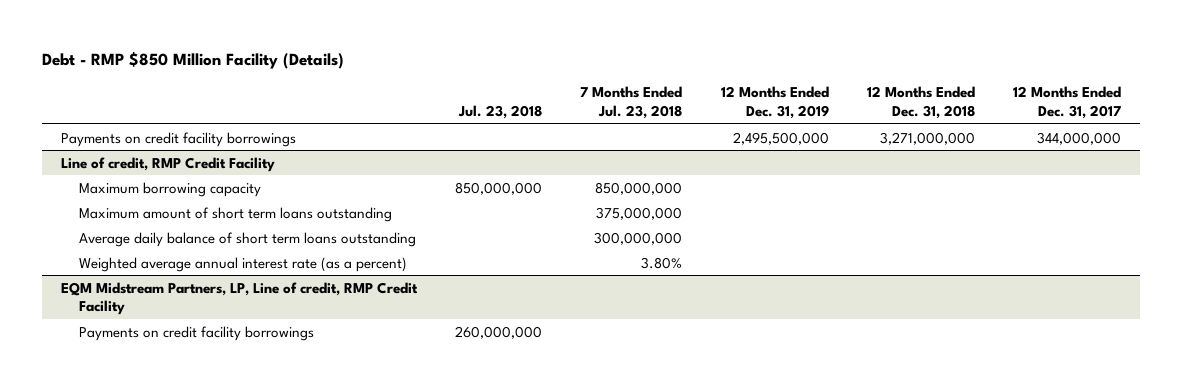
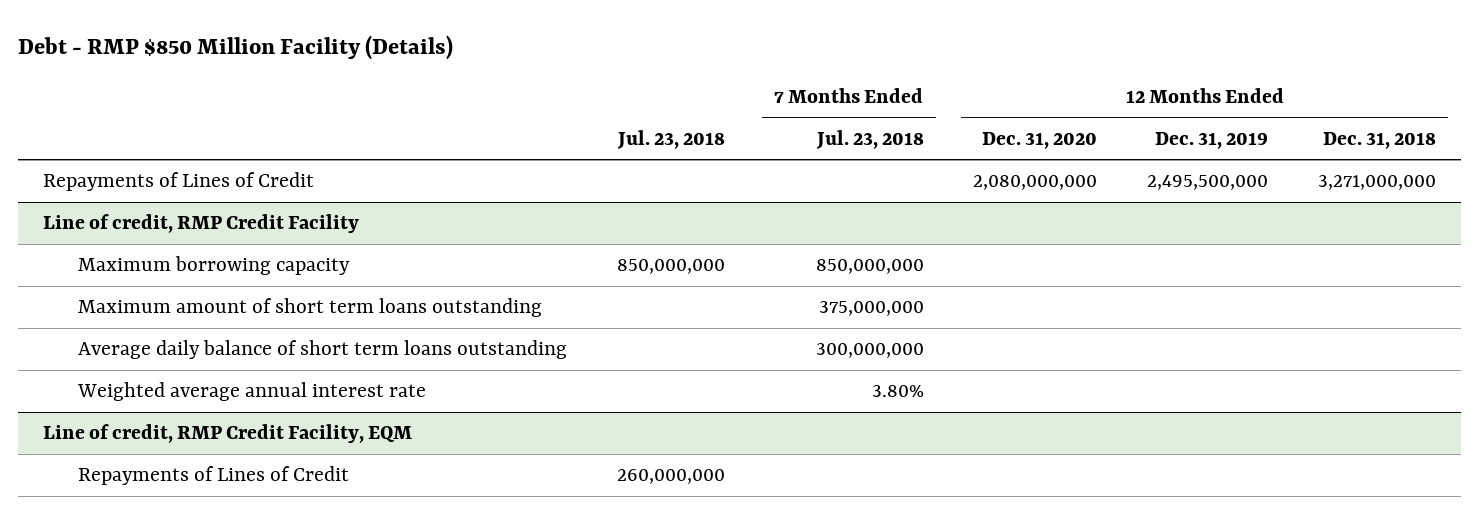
- | Jul. 23, 2018 | 7 Months Ended Jul. 23, 2018 | 12 Months Ended Dec. 31, 2019 | 12 Months Ended Dec. 31, 2018 | 12 Months Ended Dec. 31, 2017
+ | Jul. 23, 2018 | 7 Months Ended Jul. 23, 2018 | 12 Months Ended Dec. 31, 2020 | 12 Months Ended Dec. 31, 2019 | 12 Months Ended Dec. 31, 2018
- Payments on credit facility borrowings | | | 2,495,500,000 | 3,271,000,000 | 344,000,000
+ Repayments of Lines of Credit | | | 2,080,000,000 | 2,495,500,000 | 3,271,000,000
@ Line of credit, RMP Credit Facility
- Weighted average annual interest rate (as a percent) | | 3.80% | | |
- EQM Midstream Partners, LP, Line of credit, RMP Credit Facility
- Payments on credit facility borrowings | 260,000,000 | | | |
@ Line of credit, RMP Credit Facility
+ Weighted average annual interest rate | | 3.80% | | |
+ Line of credit, RMP Credit Facility, EQM
+ Repayments of Lines of Credit | 260,000,000 | | | |

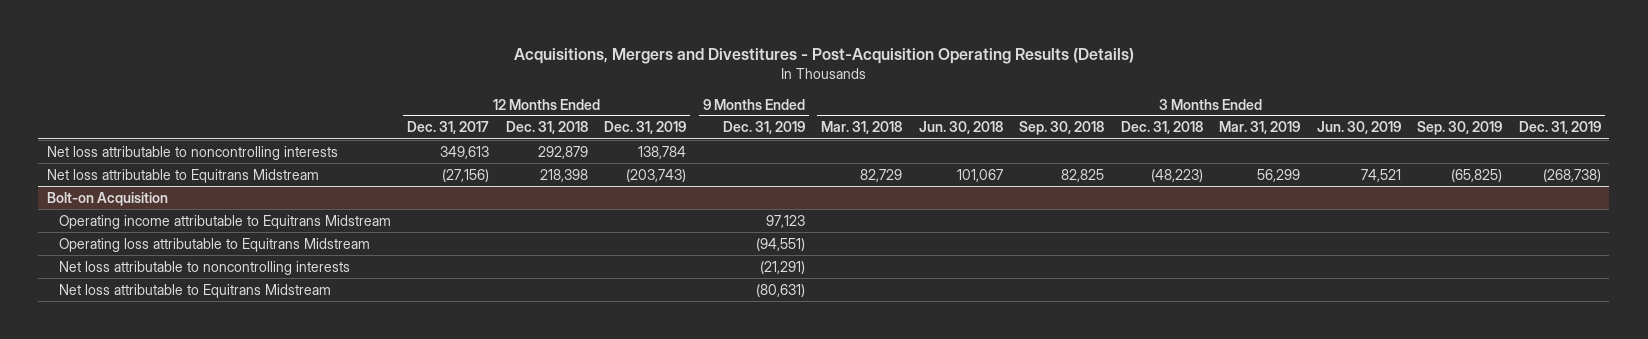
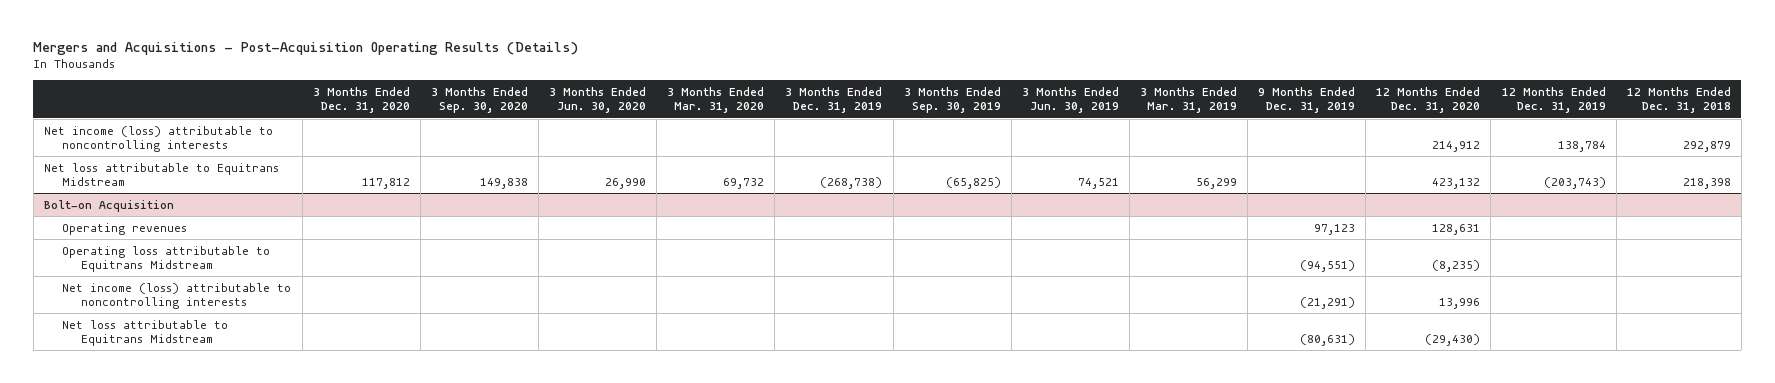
- Acquisitions, Mergers and Divestitures - Post-Acquisition Operating Results (Details)
+ Mergers and Acquisitions - Post-Acquisition Operating Results (Details)
- | 12 Months Ended Dec. 31, 2017 | 12 Months Ended Dec. 31, 2018 | 12 Months Ended Dec. 31, 2019 | 9 Months Ended Dec. 31, 2019 | 3 Months Ended Mar. 31, 2018 | 3 Months Ended Jun. 30, 2018 | 3 Months Ended Sep. 30, 2018 | 3 Months Ended Dec. 31, 2018 | 3 Months Ended Mar. 31, 2019 | 3 Months Ended Jun. 30, 2019 | 3 Months Ended Sep. 30, 2019 | 3 Months Ended Dec. 31, 2019
+ | 3 Months Ended Dec. 31, 2020 | 3 Months Ended Sep. 30, 2020 | 3 Months Ended Jun. 30, 2020 | 3 Months Ended Mar. 31, 2020 | 3 Months Ended Dec. 31, 2019 | 3 Months Ended Sep. 30, 2019 | 3 Months Ended Jun. 30, 2019 | 3 Months Ended Mar. 31, 2019 | 9 Months Ended Dec. 31, 2019 | 12 Months Ended Dec. 31, 2020 | 12 Months Ended Dec. 31, 2019 | 12 Months Ended Dec. 31, 2018
- Net loss attributable to noncontrolling interests | 349,613 | 292,879 | 138,784 | | | | | | | | |
+ Net income (loss) attributable to noncontrolling interests | | | | | | | | | | 214,912 | 138,784 | 292,879
@ Bolt-on Acquisition
- Operating income attributable to Equitrans Midstream | | | | 97,123 | | | | | | | |
+ Operating revenues | | | | | | | | | 97,123 | 128,631 | |
- Net loss attributable to noncontrolling interests | | | | (21,291) | | | | | | | |
+ Net income (loss) attributable to noncontrolling interests | | | | | | | | | (21,291) | 13,996 | |

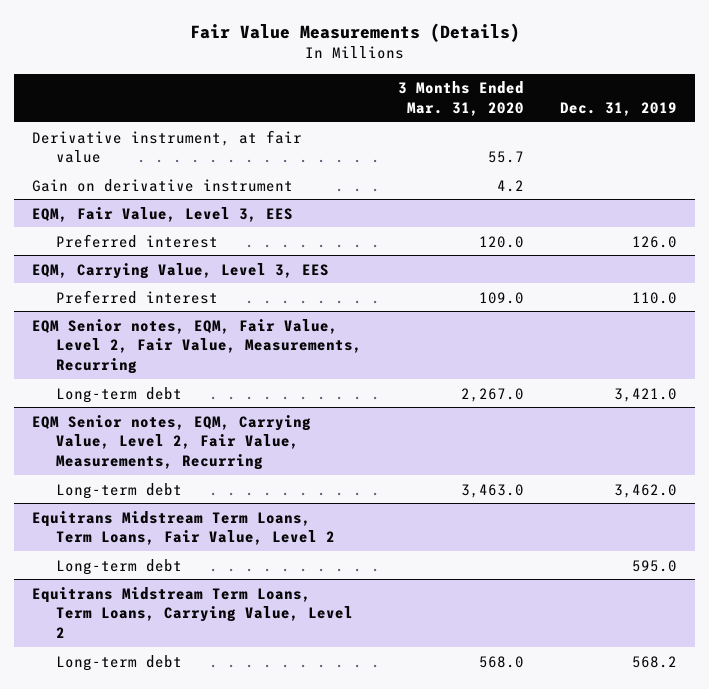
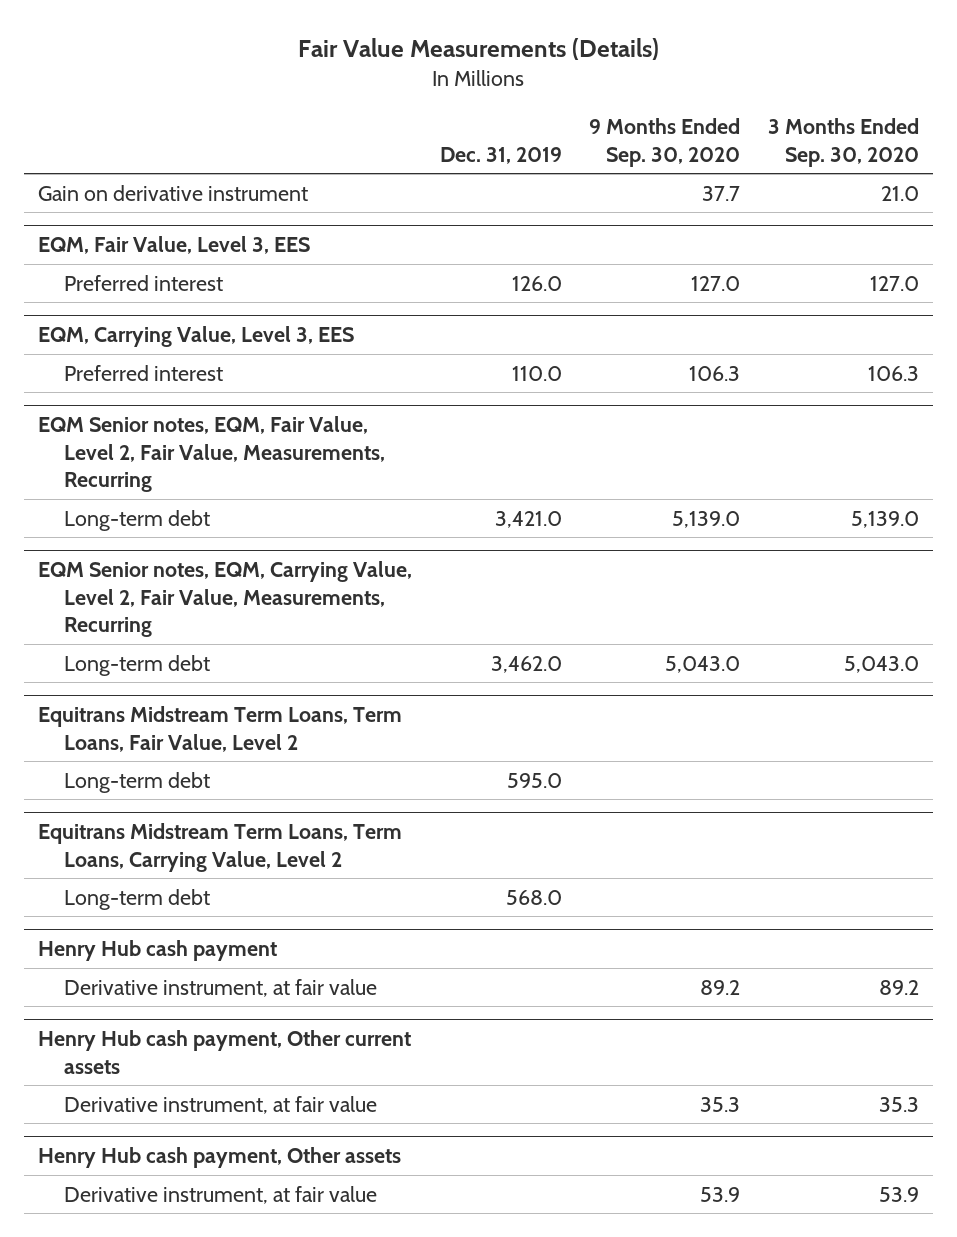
- | 3 Months Ended Mar. 31, 2020 | Dec. 31, 2019
+ | Dec. 31, 2019 | 9 Months Ended Sep. 30, 2020 | 3 Months Ended Sep. 30, 2020
- Derivative instrument, at fair value | 55.7 |
@ Equitrans Midstream Term Loans, Term Loans, Carrying Value, Level 2
- Long-term debt | 568.0 | 568.2
+ Long-term debt | 568.0 | |
+ Henry Hub cash payment
+ Derivative instrument, at fair value | | 89.2 | 89.2
+ Henry Hub cash payment, Other current assets
+ Derivative instrument, at fair value | | 35.3 | 35.3
+ Henry Hub cash payment, Other assets
+ Derivative instrument, at fair value | | 53.9 | 53.9

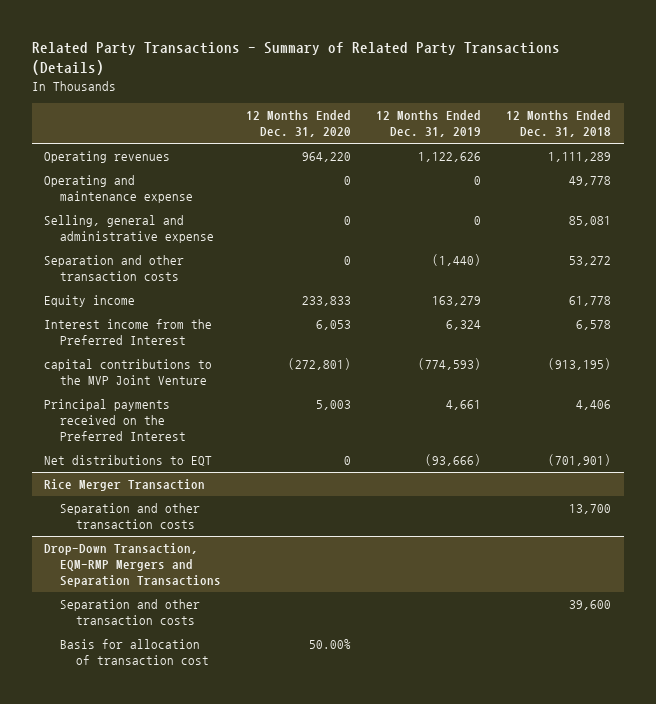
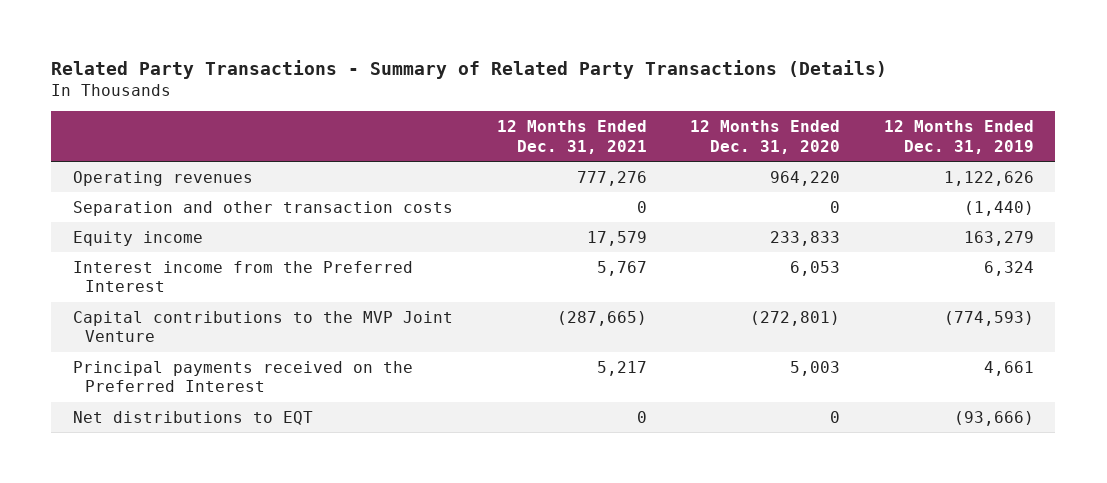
- | 12 Months Ended Dec. 31, 2020 | 12 Months Ended Dec. 31, 2019 | 12 Months Ended Dec. 31, 2018
+ | 12 Months Ended Dec. 31, 2021 | 12 Months Ended Dec. 31, 2020 | 12 Months Ended Dec. 31, 2019
- Operating and maintenance expense | 0 | 0 | 49,778
- Selling, general and administrative expense | 0 | 0 | 85,081
- capital contributions to the MVP Joint Venture | (272,801) | (774,593) | (913,195)
+ Capital contributions to the MVP Joint Venture | (287,665) | (272,801) | (774,593)
- Rice Merger Transaction
- Separation and other transaction costs | | | 13,700
- Drop-Down Transaction, EQM-RMP Mergers and Separation Transactions
- Separation and other transaction costs | | | 39,600
- Basis for allocation of transaction cost | 50.00% | |

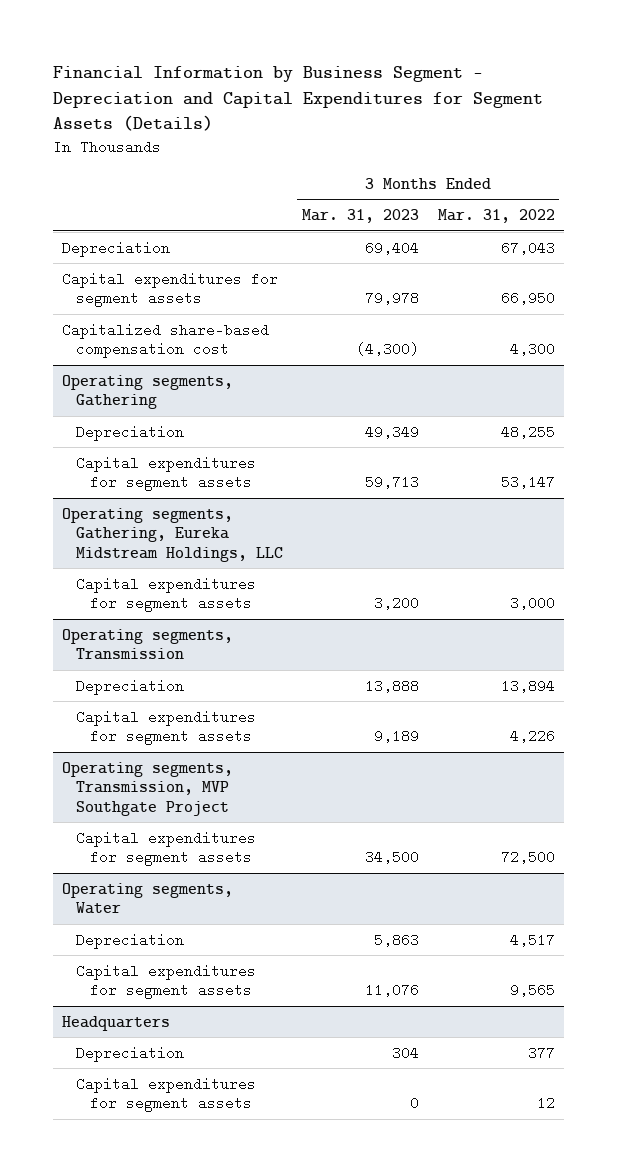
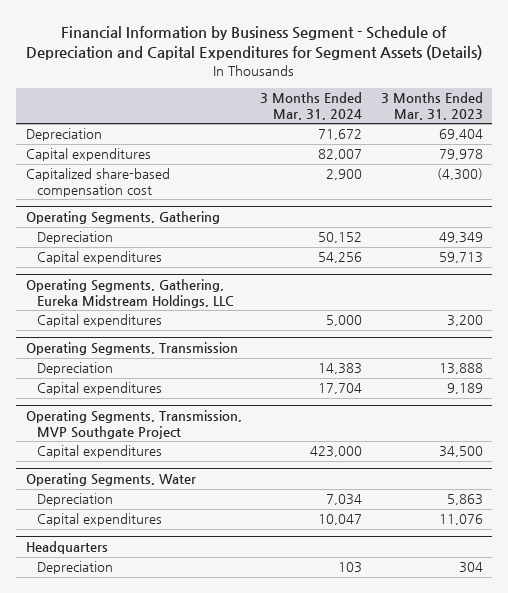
- Financial Information by Business Segment - Depreciation and Capital Expenditures for Segment Assets (Details)
+ Financial Information by Business Segment - Schedule of Depreciation and Capital Expenditures for Segment Assets (Details)
- | 3 Months Ended Mar. 31, 2023 | 3 Months Ended Mar. 31, 2022
+ | 3 Months Ended Mar. 31, 2024 | 3 Months Ended Mar. 31, 2023
- Capital expenditures for segment assets | 79,978 | 66,950
+ Capital expenditures | 82,007 | 79,978
- Operating segments, Gathering
+ Operating Segments, Gathering
- Capital expenditures for segment assets | 59,713 | 53,147
- Operating segments, Gathering, Eureka Midstream Holdings, LLC
- Capital expenditures for segment assets | 3,200 | 3,000
- Operating segments, Transmission
+ Capital expenditures | 54,256 | 59,713
+ Operating Segments, Gathering, Eureka Midstream Holdings, LLC
+ Capital expenditures | 5,000 | 3,200
+ Operating Segments, Transmission
- Capital expenditures for segment assets | 9,189 | 4,226
- Operating segments, Transmission, MVP Southgate Project
- Capital expenditures for segment assets | 34,500 | 72,500
- Operating segments, Water
+ Capital expenditures | 17,704 | 9,189
+ Operating Segments, Transmission, MVP Southgate Project
+ Capital expenditures | 423,000 | 34,500
+ Operating Segments, Water
- Capital expenditures for segment assets | 11,076 | 9,565
+ Capital expenditures | 10,047 | 11,076
@ Headquarters
- Capital expenditures for segment assets | 0 | 12

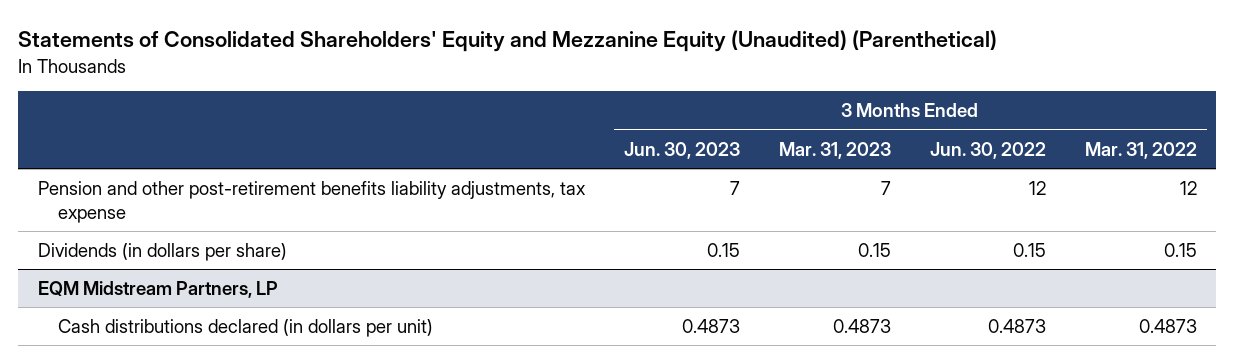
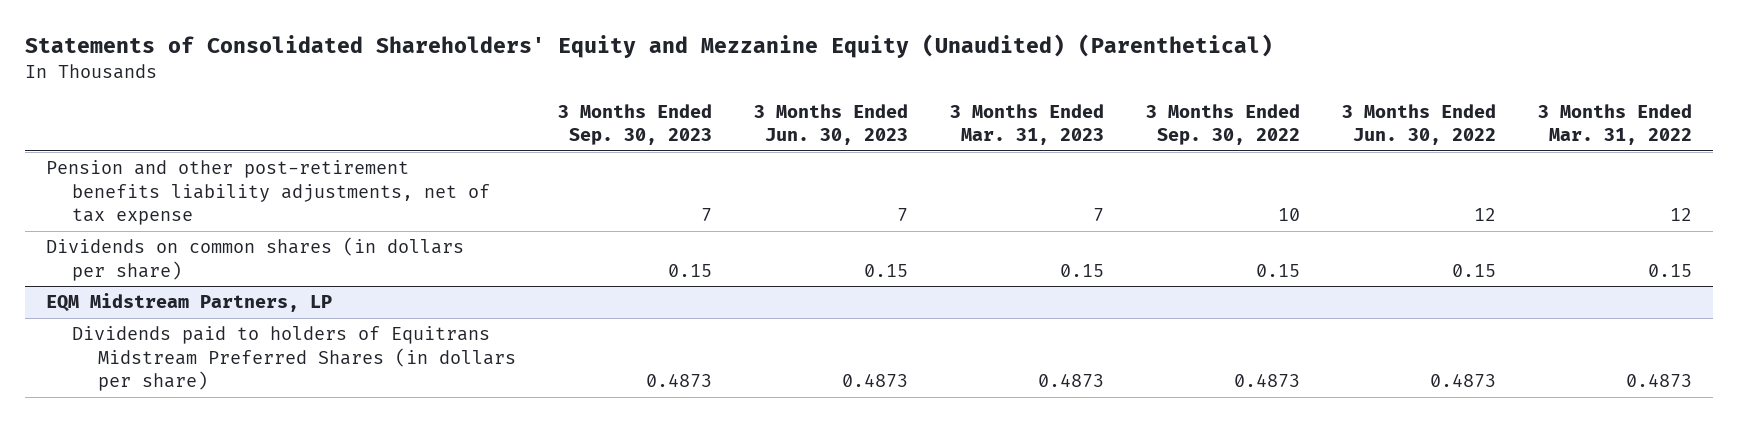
- | 3 Months Ended Jun. 30, 2023 | 3 Months Ended Mar. 31, 2023 | 3 Months Ended Jun. 30, 2022 | 3 Months Ended Mar. 31, 2022
+ | 3 Months Ended Sep. 30, 2023 | 3 Months Ended Jun. 30, 2023 | 3 Months Ended Mar. 31, 2023 | 3 Months Ended Sep. 30, 2022 | 3 Months Ended Jun. 30, 2022 | 3 Months Ended Mar. 31, 2022
- Pension and other post-retirement benefits liability adjustments, tax expense | 7 | 7 | 12 | 12
- Dividends (in dollars per share) | 0.15 | 0.15 | 0.15 | 0.15
+ Pension and other post-retirement benefits liability adjustments, net of tax expense | 7 | 7 | 7 | 10 | 12 | 12
+ Dividends on common shares (in dollars per share) | 0.15 | 0.15 | 0.15 | 0.15 | 0.15 | 0.15
@ EQM Midstream Partners, LP
- Cash distributions declared (in dollars per unit) | 0.4873 | 0.4873 | 0.4873 | 0.4873
+ Dividends paid to holders of Equitrans Midstream Preferred Shares (in dollars per share) | 0.4873 | 0.4873 | 0.4873 | 0.4873 | 0.4873 | 0.4873

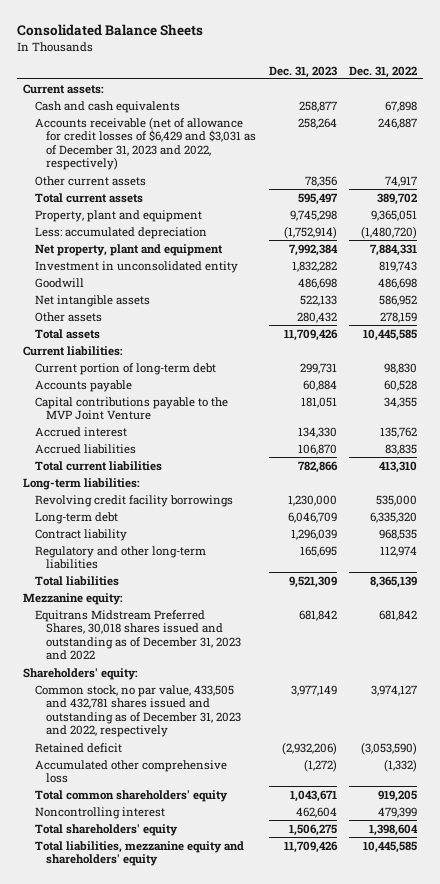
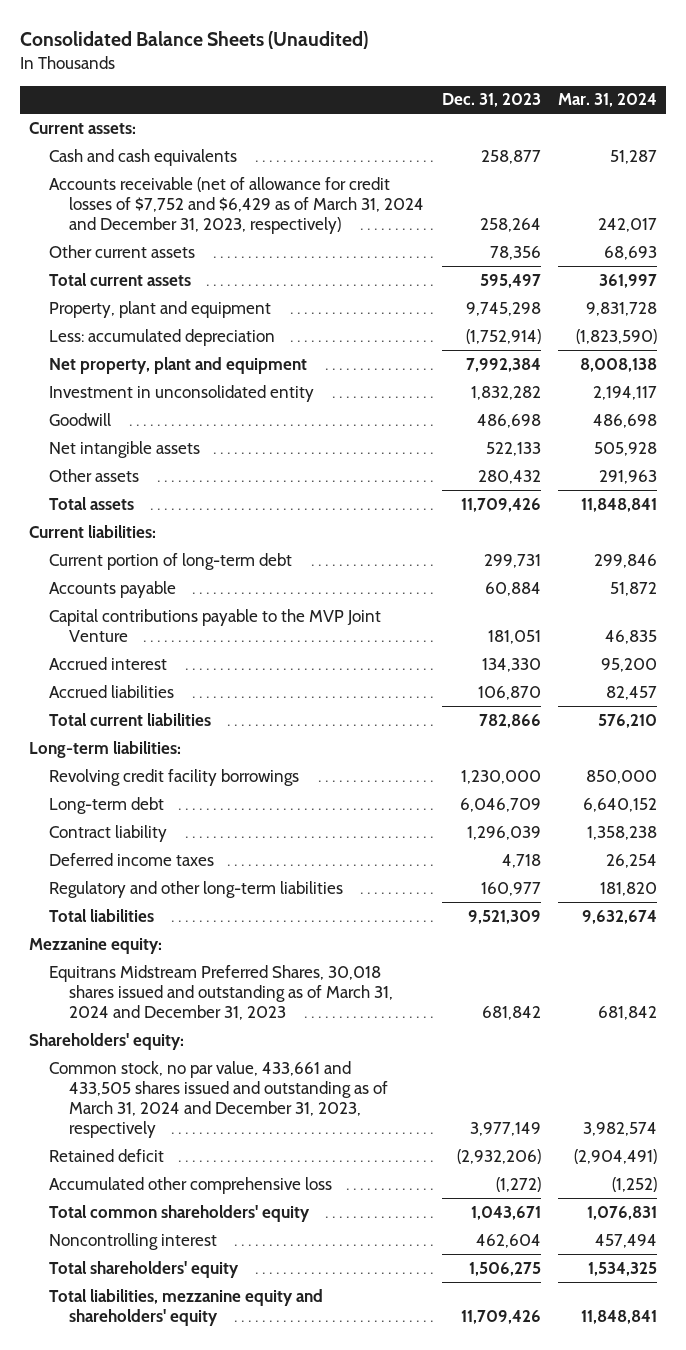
- Consolidated Balance Sheets
+ Consolidated Balance Sheets (Unaudited)
- | Dec. 31, 2023 | Dec. 31, 2022
+ | Dec. 31, 2023 | Mar. 31, 2024
- Accounts receivable (net of allowance for credit losses of $6,429 and $3,031 as of December 31, 2023 and 2022, respectively) | 258,264 | 246,887
+ Accounts receivable (net of allowance for credit losses of $7,752 and $6,429 as of March 31, 2024 and December 31, 2023, respectively) | 258,264 | 242,017
- Regulatory and other long-term liabilities | 165,695 | 112,974
+ Deferred income taxes | 4,718 | 26,254
+ Regulatory and other long-term liabilities | 160,977 | 181,820
- Equitrans Midstream Preferred Shares, 30,018 shares issued and outstanding as of December 31, 2023 and 2022 | 681,842 | 681,842
+ Equitrans Midstream Preferred Shares, 30,018 shares issued and outstanding as of March 31, 2024 and December 31, 2023 | 681,842 | 681,842
- Common stock, no par value, 433,505 and 432,781 shares issued and outstanding as of December 31, 2023 and 2022, respectively | 3,977,149 | 3,974,127
+ Common stock, no par value, 433,661 and 433,505 shares issued and outstanding as of March 31, 2024 and December 31, 2023, respectively | 3,977,149 | 3,982,574

